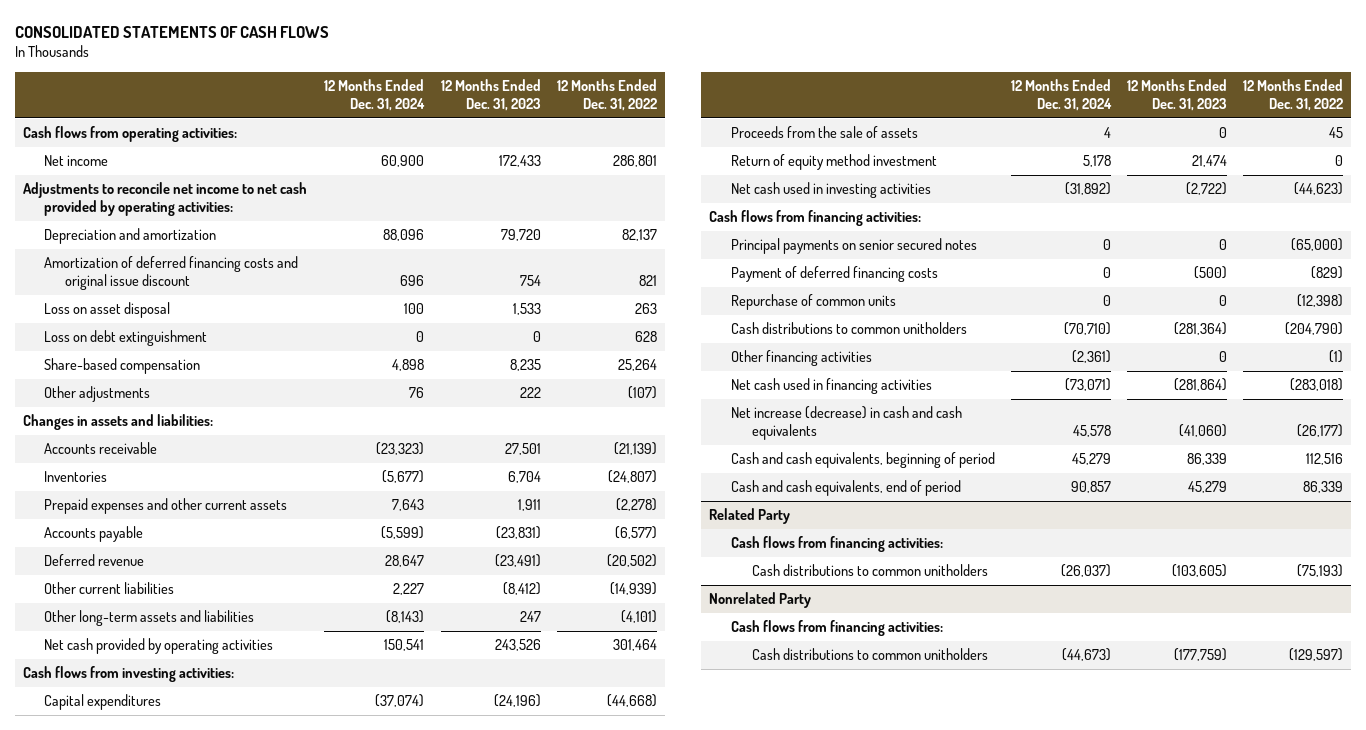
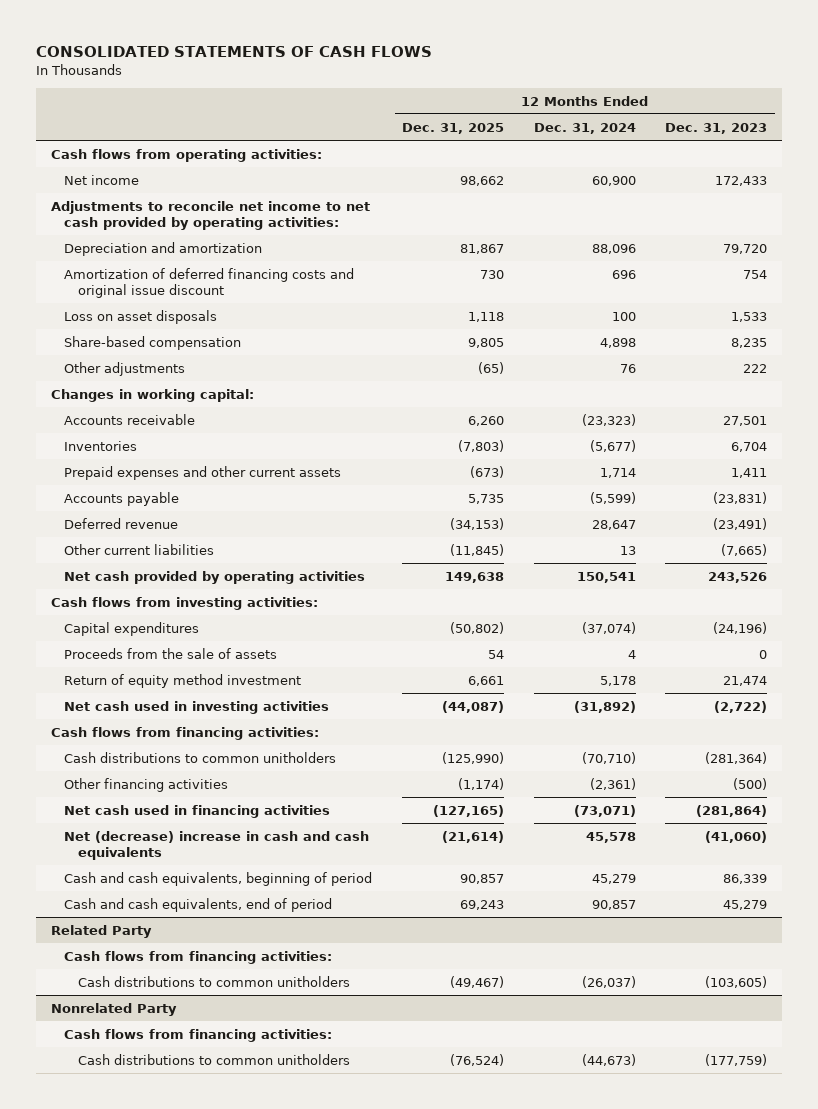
- | 12 Months Ended Dec. 31, 2024 | 12 Months Ended Dec. 31, 2023 | 12 Months Ended Dec. 31, 2022
+ | 12 Months Ended Dec. 31, 2025 | 12 Months Ended Dec. 31, 2024 | 12 Months Ended Dec. 31, 2023
- Loss on asset disposal | 100 | 1,533 | 263
- Loss on debt extinguishment | 0 | 0 | 628
+ Loss on asset disposals | 1,118 | 100 | 1,533
- Changes in assets and liabilities:
+ Changes in working capital:
- Prepaid expenses and other current assets | 7,643 | 1,911 | (2,278)
+ Prepaid expenses and other current assets | (673) | 1,714 | 1,411
- Other current liabilities | 2,227 | (8,412) | (14,939)
- Other long-term assets and liabilities | (8,143) | 247 | (4,101)
+ Other current liabilities | (11,845) | 13 | (7,665)
- Principal payments on senior secured notes | 0 | 0 | (65,000)
- Payment of deferred financing costs | 0 | (500) | (829)
- Repurchase of common units | 0 | 0 | (12,398)
- Other financing activities | (2,361) | 0 | (1)
+ Other financing activities | (1,174) | (2,361) | (500)
- Net increase (decrease) in cash and cash equivalents | 45,578 | (41,060) | (26,177)
+ Net (decrease) increase in cash and cash equivalents | (21,614) | 45,578 | (41,060)

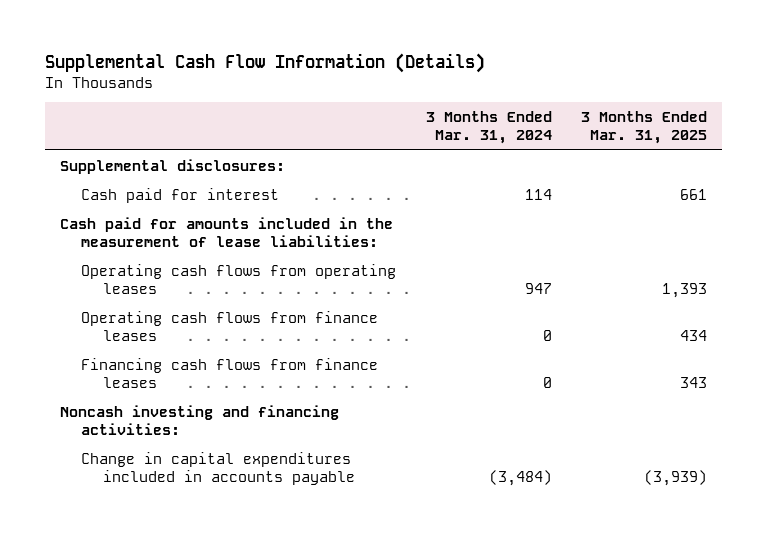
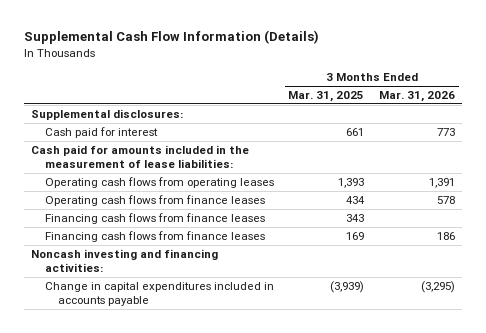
- | 3 Months Ended Mar. 31, 2024 | 3 Months Ended Mar. 31, 2025
+ | 3 Months Ended Mar. 31, 2025 | 3 Months Ended Mar. 31, 2026
+ Financing cash flows from finance leases | 169 | 186

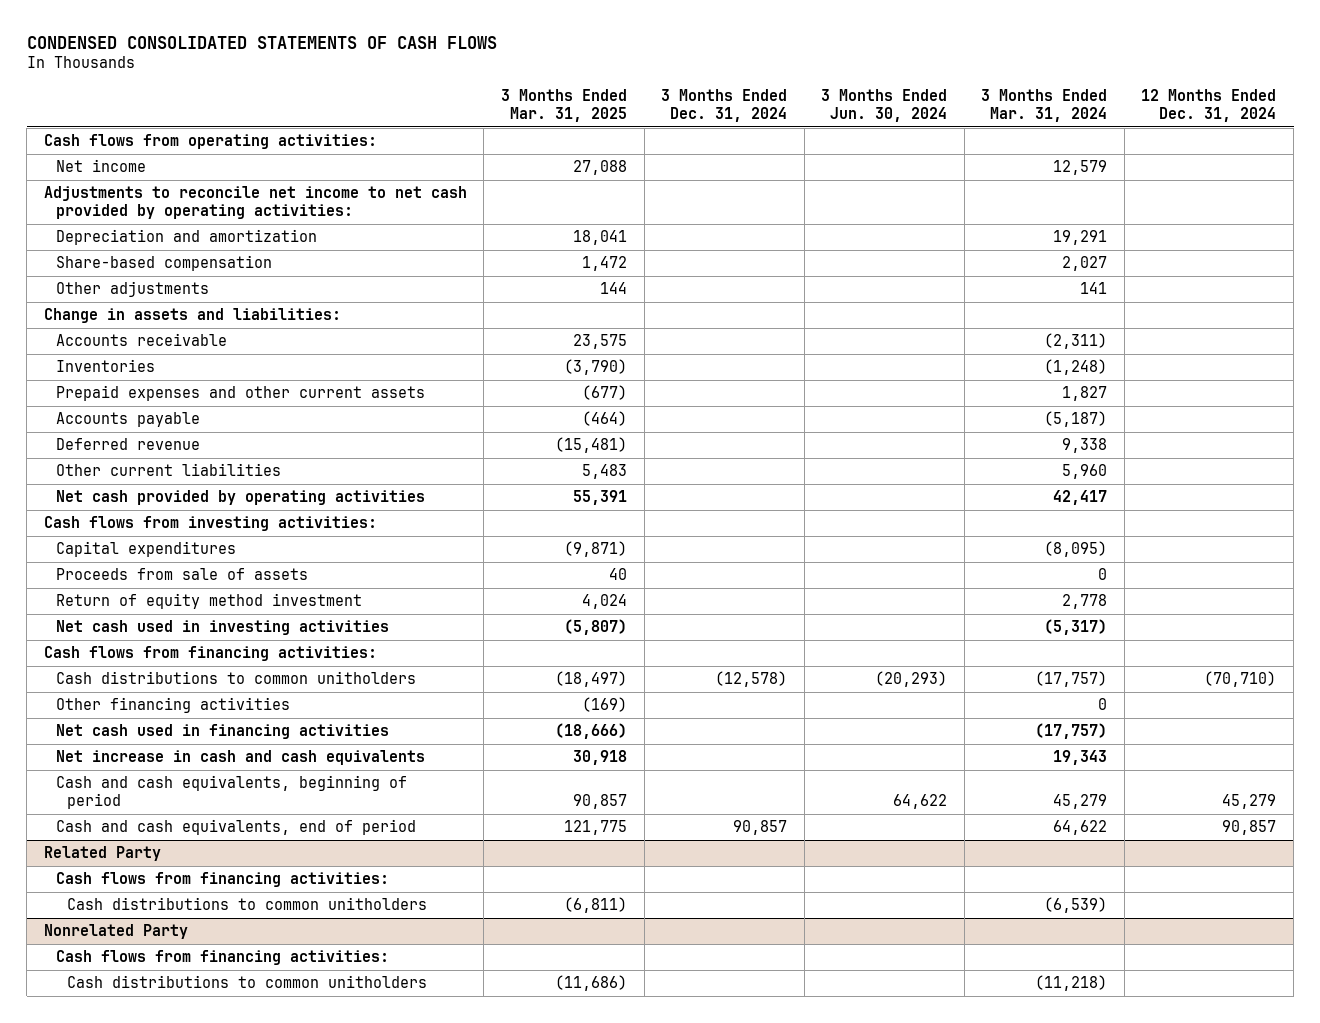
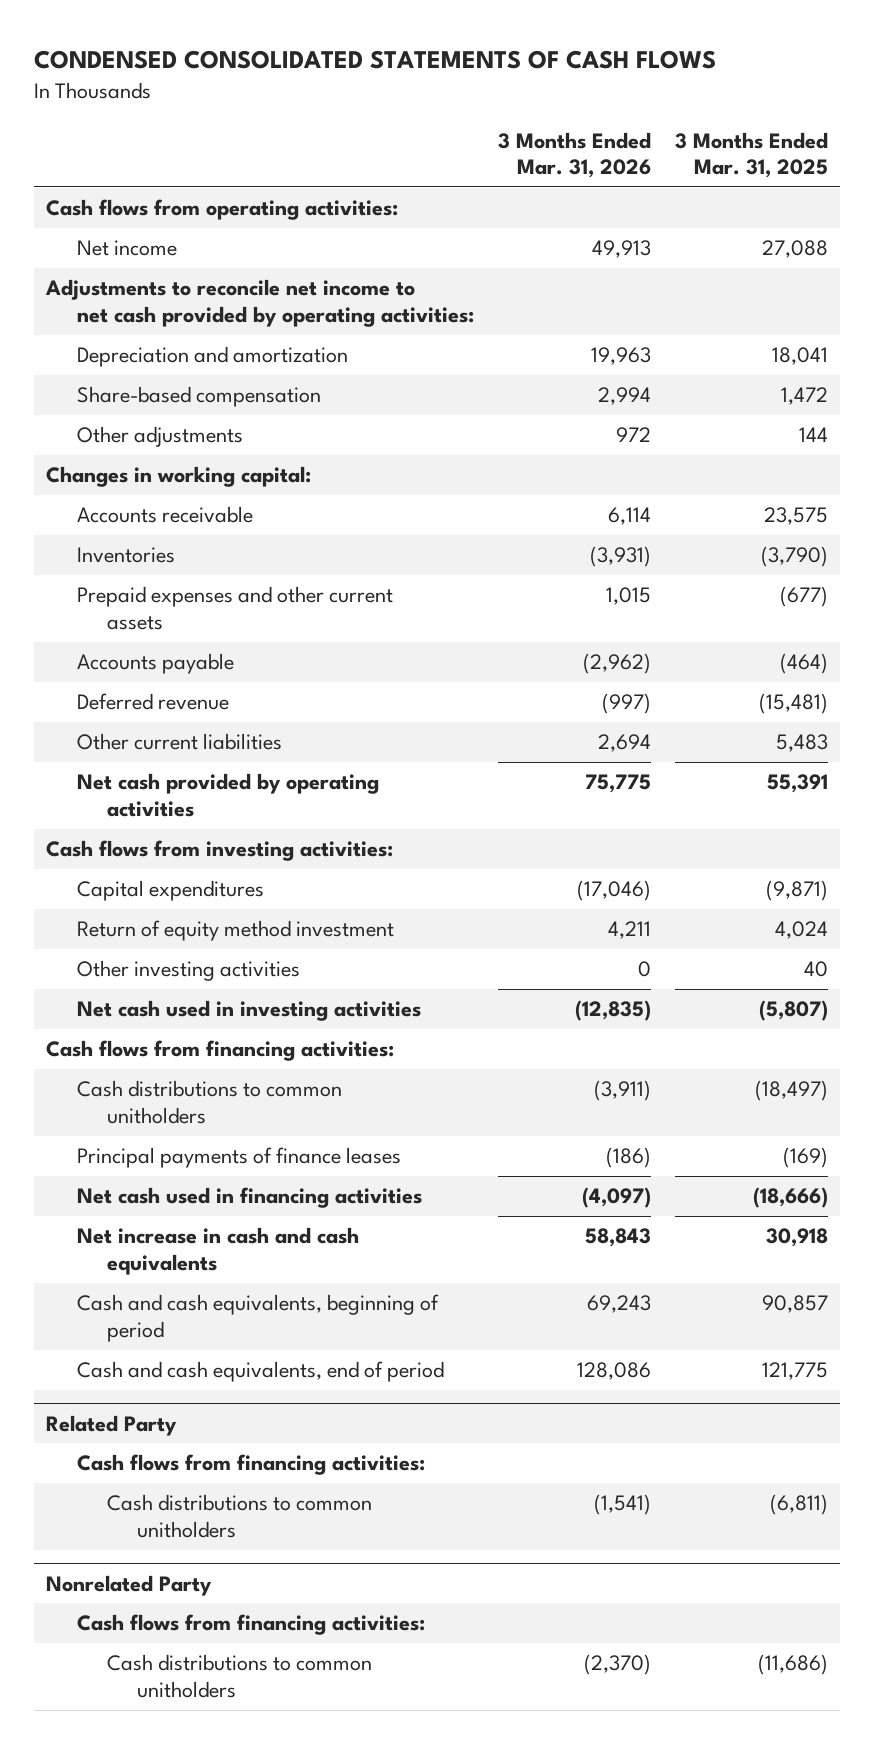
- | 3 Months Ended Mar. 31, 2025 | 3 Months Ended Dec. 31, 2024 | 3 Months Ended Jun. 30, 2024 | 3 Months Ended Mar. 31, 2024 | 12 Months Ended Dec. 31, 2024
+ | 3 Months Ended Mar. 31, 2026 | 3 Months Ended Mar. 31, 2025
- Change in assets and liabilities:
+ Changes in working capital:
- Proceeds from sale of assets | 40 | | | 0 |
+ Other investing activities | 0 | 40
- Other financing activities | (169) | | | 0 |
+ Principal payments of finance leases | (186) | (169)

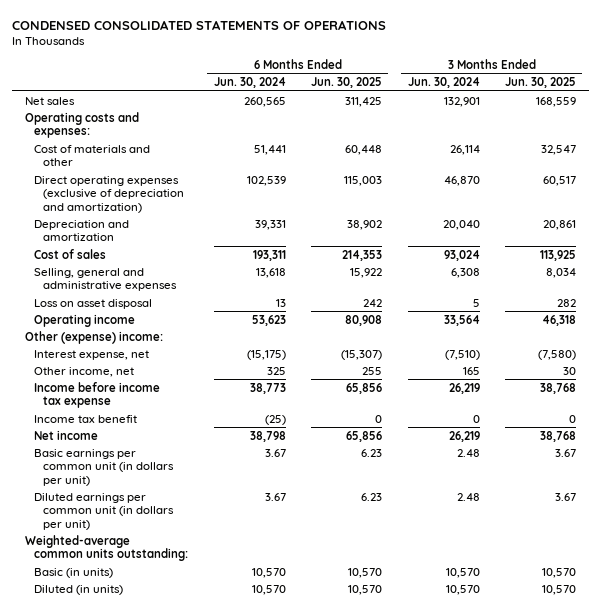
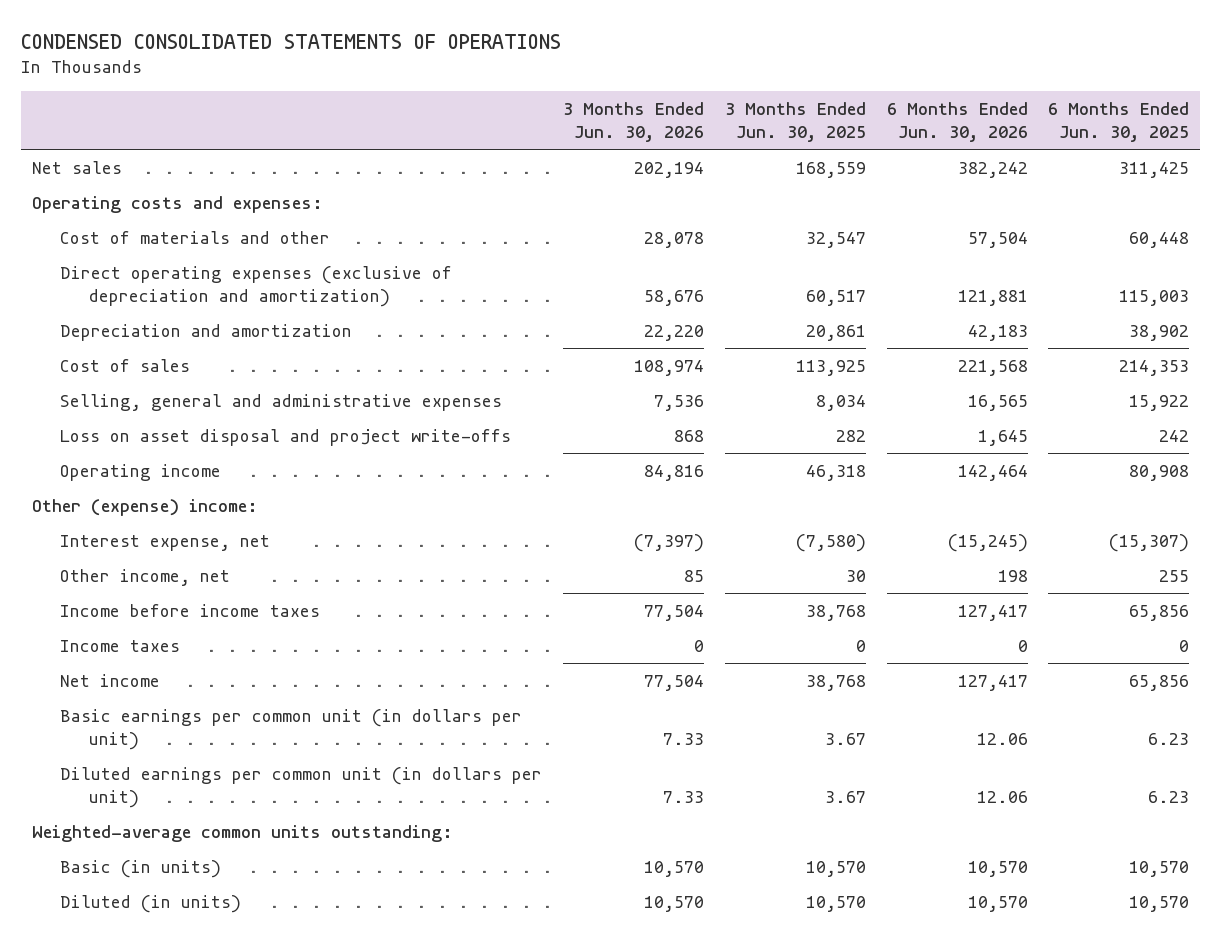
- | 6 Months Ended Jun. 30, 2024 | 6 Months Ended Jun. 30, 2025 | 3 Months Ended Jun. 30, 2024 | 3 Months Ended Jun. 30, 2025
+ | 3 Months Ended Jun. 30, 2026 | 3 Months Ended Jun. 30, 2025 | 6 Months Ended Jun. 30, 2026 | 6 Months Ended Jun. 30, 2025
- Loss on asset disposal | 13 | 242 | 5 | 282
+ Loss on asset disposal and project write-offs | 868 | 282 | 1,645 | 242
- Income before income tax expense | 38,773 | 65,856 | 26,219 | 38,768
- Income tax benefit | (25) | 0 | 0 | 0
+ Income before income taxes | 77,504 | 38,768 | 127,417 | 65,856
+ Income taxes | 0 | 0 | 0 | 0

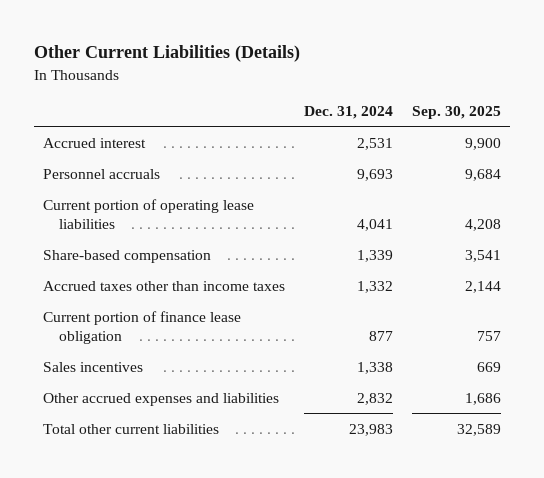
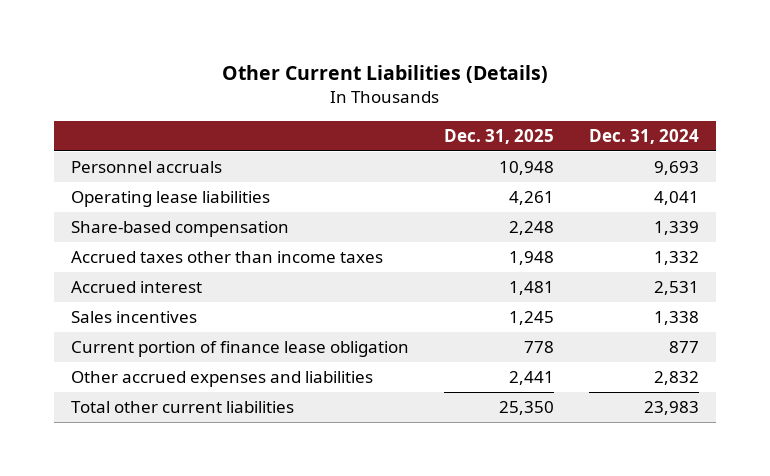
- | Dec. 31, 2024 | Sep. 30, 2025
+ | Dec. 31, 2025 | Dec. 31, 2024
- Current portion of operating lease liabilities | 4,041 | 4,208
+ Operating lease liabilities | 4,261 | 4,041
moved down: Accrued interest | 1,481 | 2,531
moved down: Current portion of finance lease obligation | 778 | 877

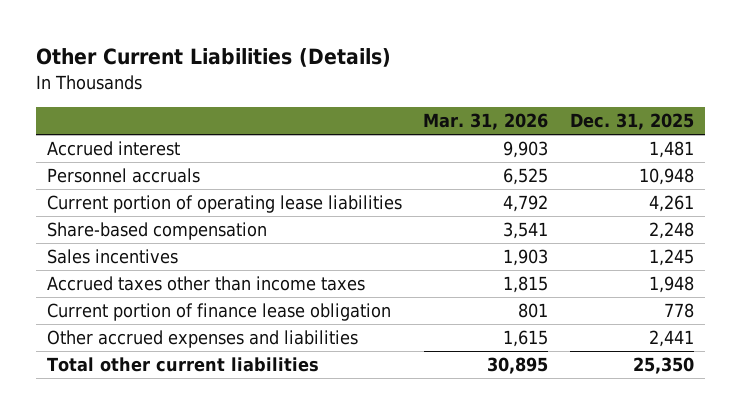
- | Dec. 31, 2025 | Dec. 31, 2024
+ | Mar. 31, 2026 | Dec. 31, 2025
moved up: Accrued interest | 9,903 | 1,481
- Operating lease liabilities | 4,261 | 4,041
+ Current portion of operating lease liabilities | 4,792 | 4,261
moved down: Accrued taxes other than income taxes | 1,815 | 1,948

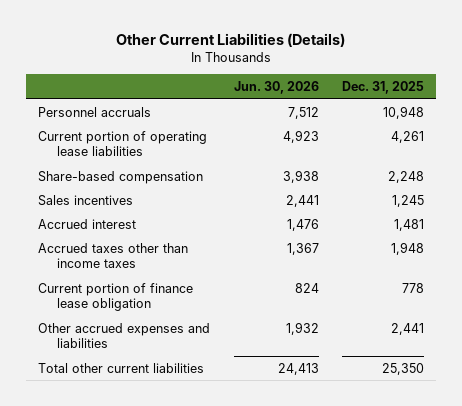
- | Mar. 31, 2026 | Dec. 31, 2025
+ | Jun. 30, 2026 | Dec. 31, 2025
moved down: Accrued interest | 1,476 | 1,481

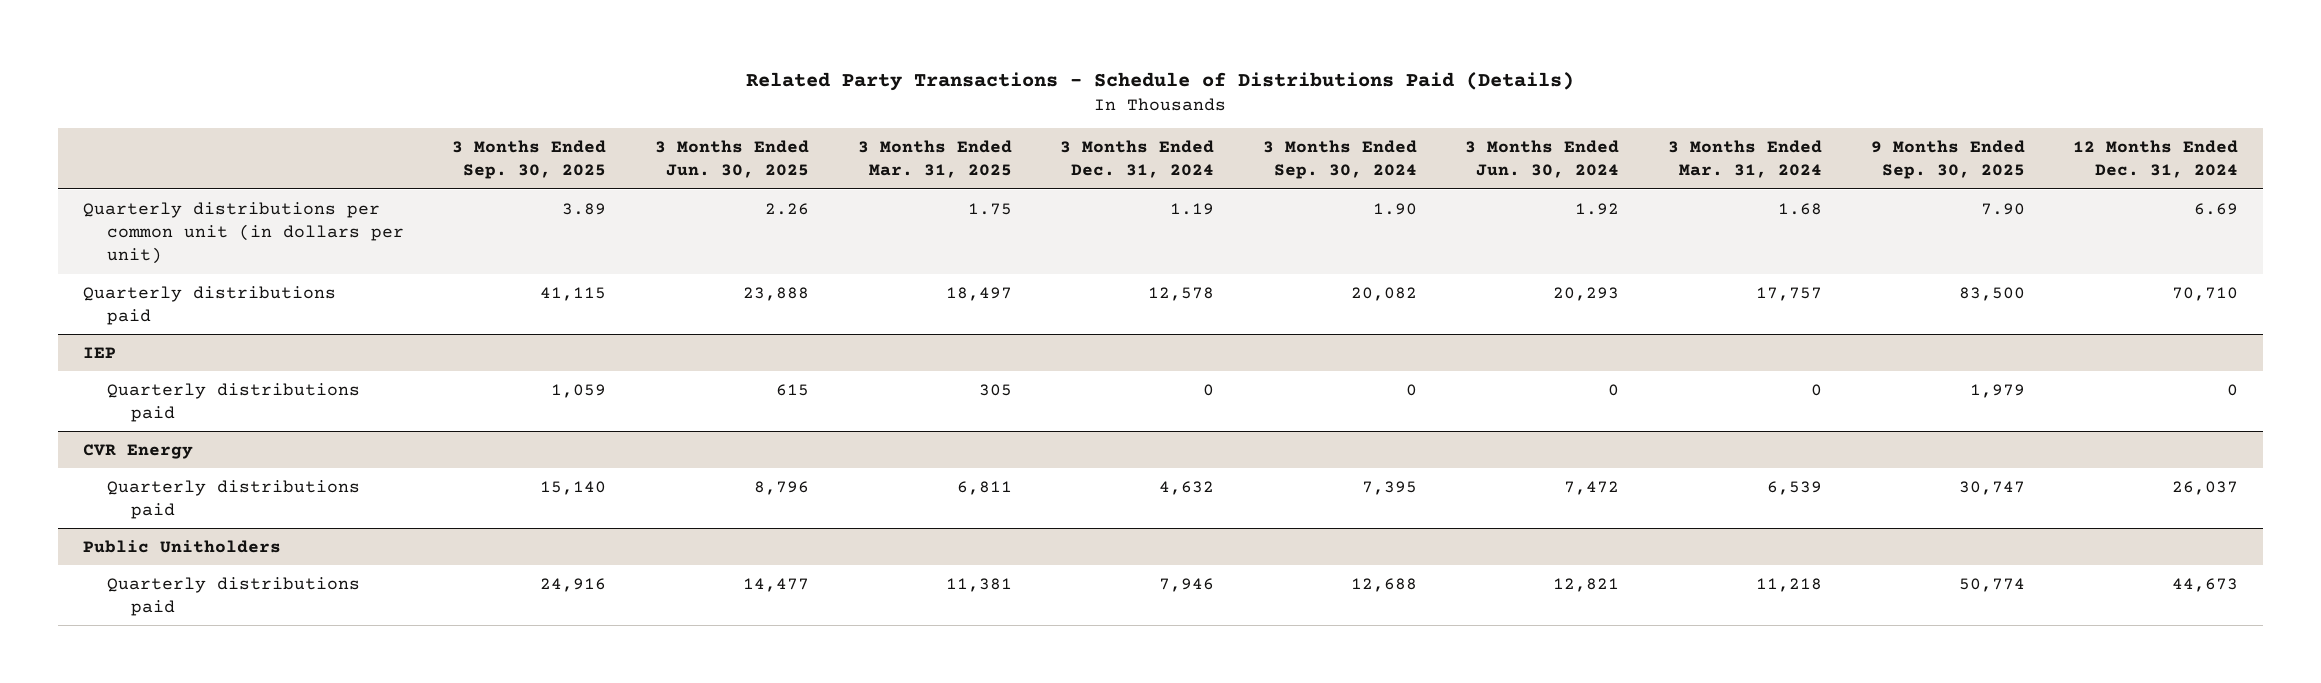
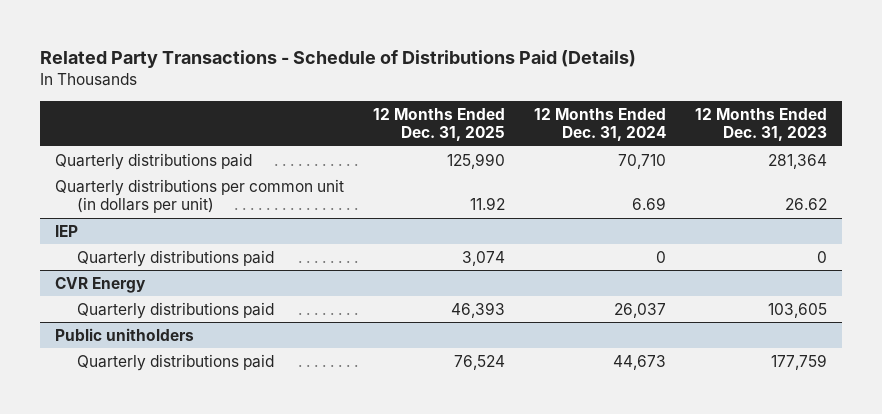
- | 3 Months Ended Sep. 30, 2025 | 3 Months Ended Jun. 30, 2025 | 3 Months Ended Mar. 31, 2025 | 3 Months Ended Dec. 31, 2024 | 3 Months Ended Sep. 30, 2024 | 3 Months Ended Jun. 30, 2024 | 3 Months Ended Mar. 31, 2024 | 9 Months Ended Sep. 30, 2025 | 12 Months Ended Dec. 31, 2024
+ | 12 Months Ended Dec. 31, 2025 | 12 Months Ended Dec. 31, 2024 | 12 Months Ended Dec. 31, 2023
moved down: Quarterly distributions per common unit (in dollars per unit) | 11.92 | 6.69 | 26.62
- Public Unitholders
+ Public unitholders

